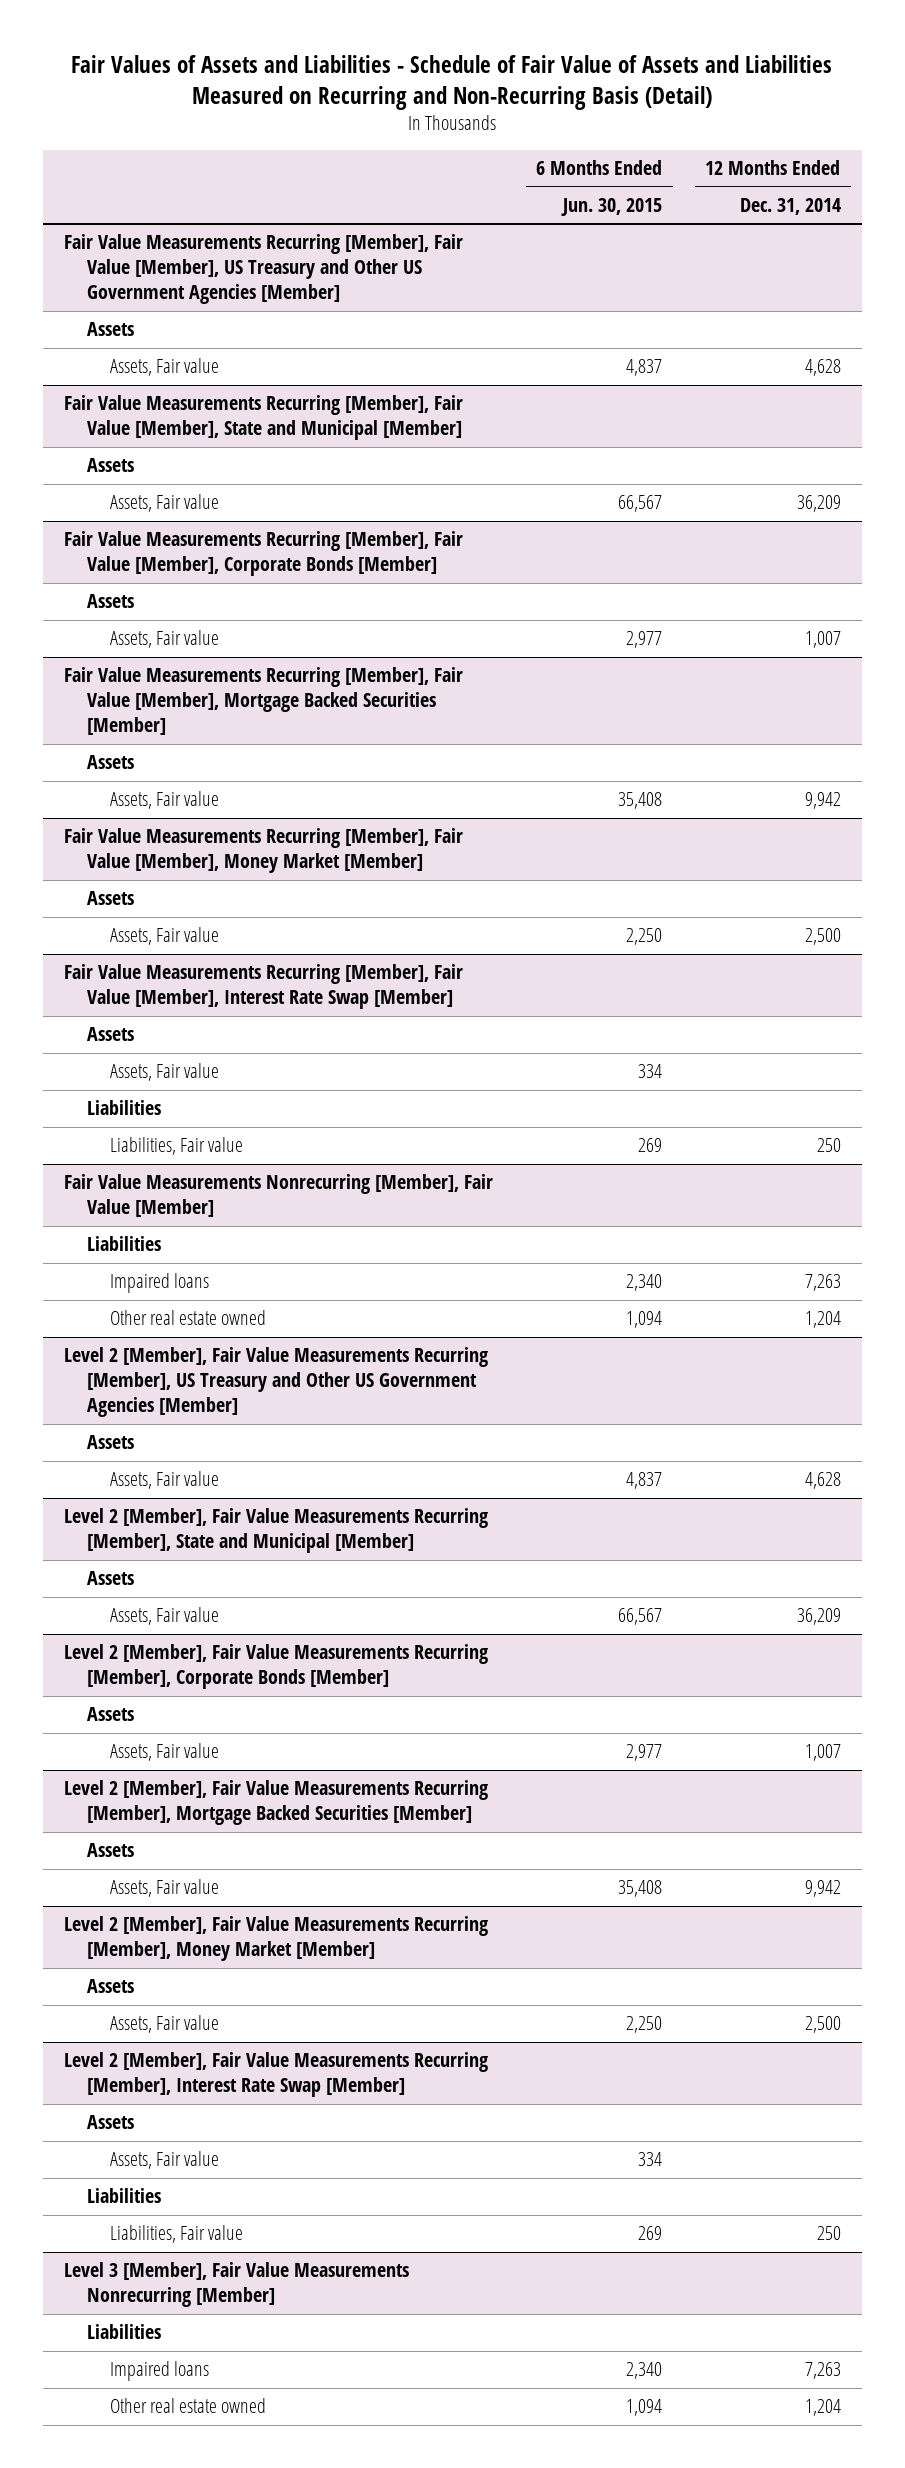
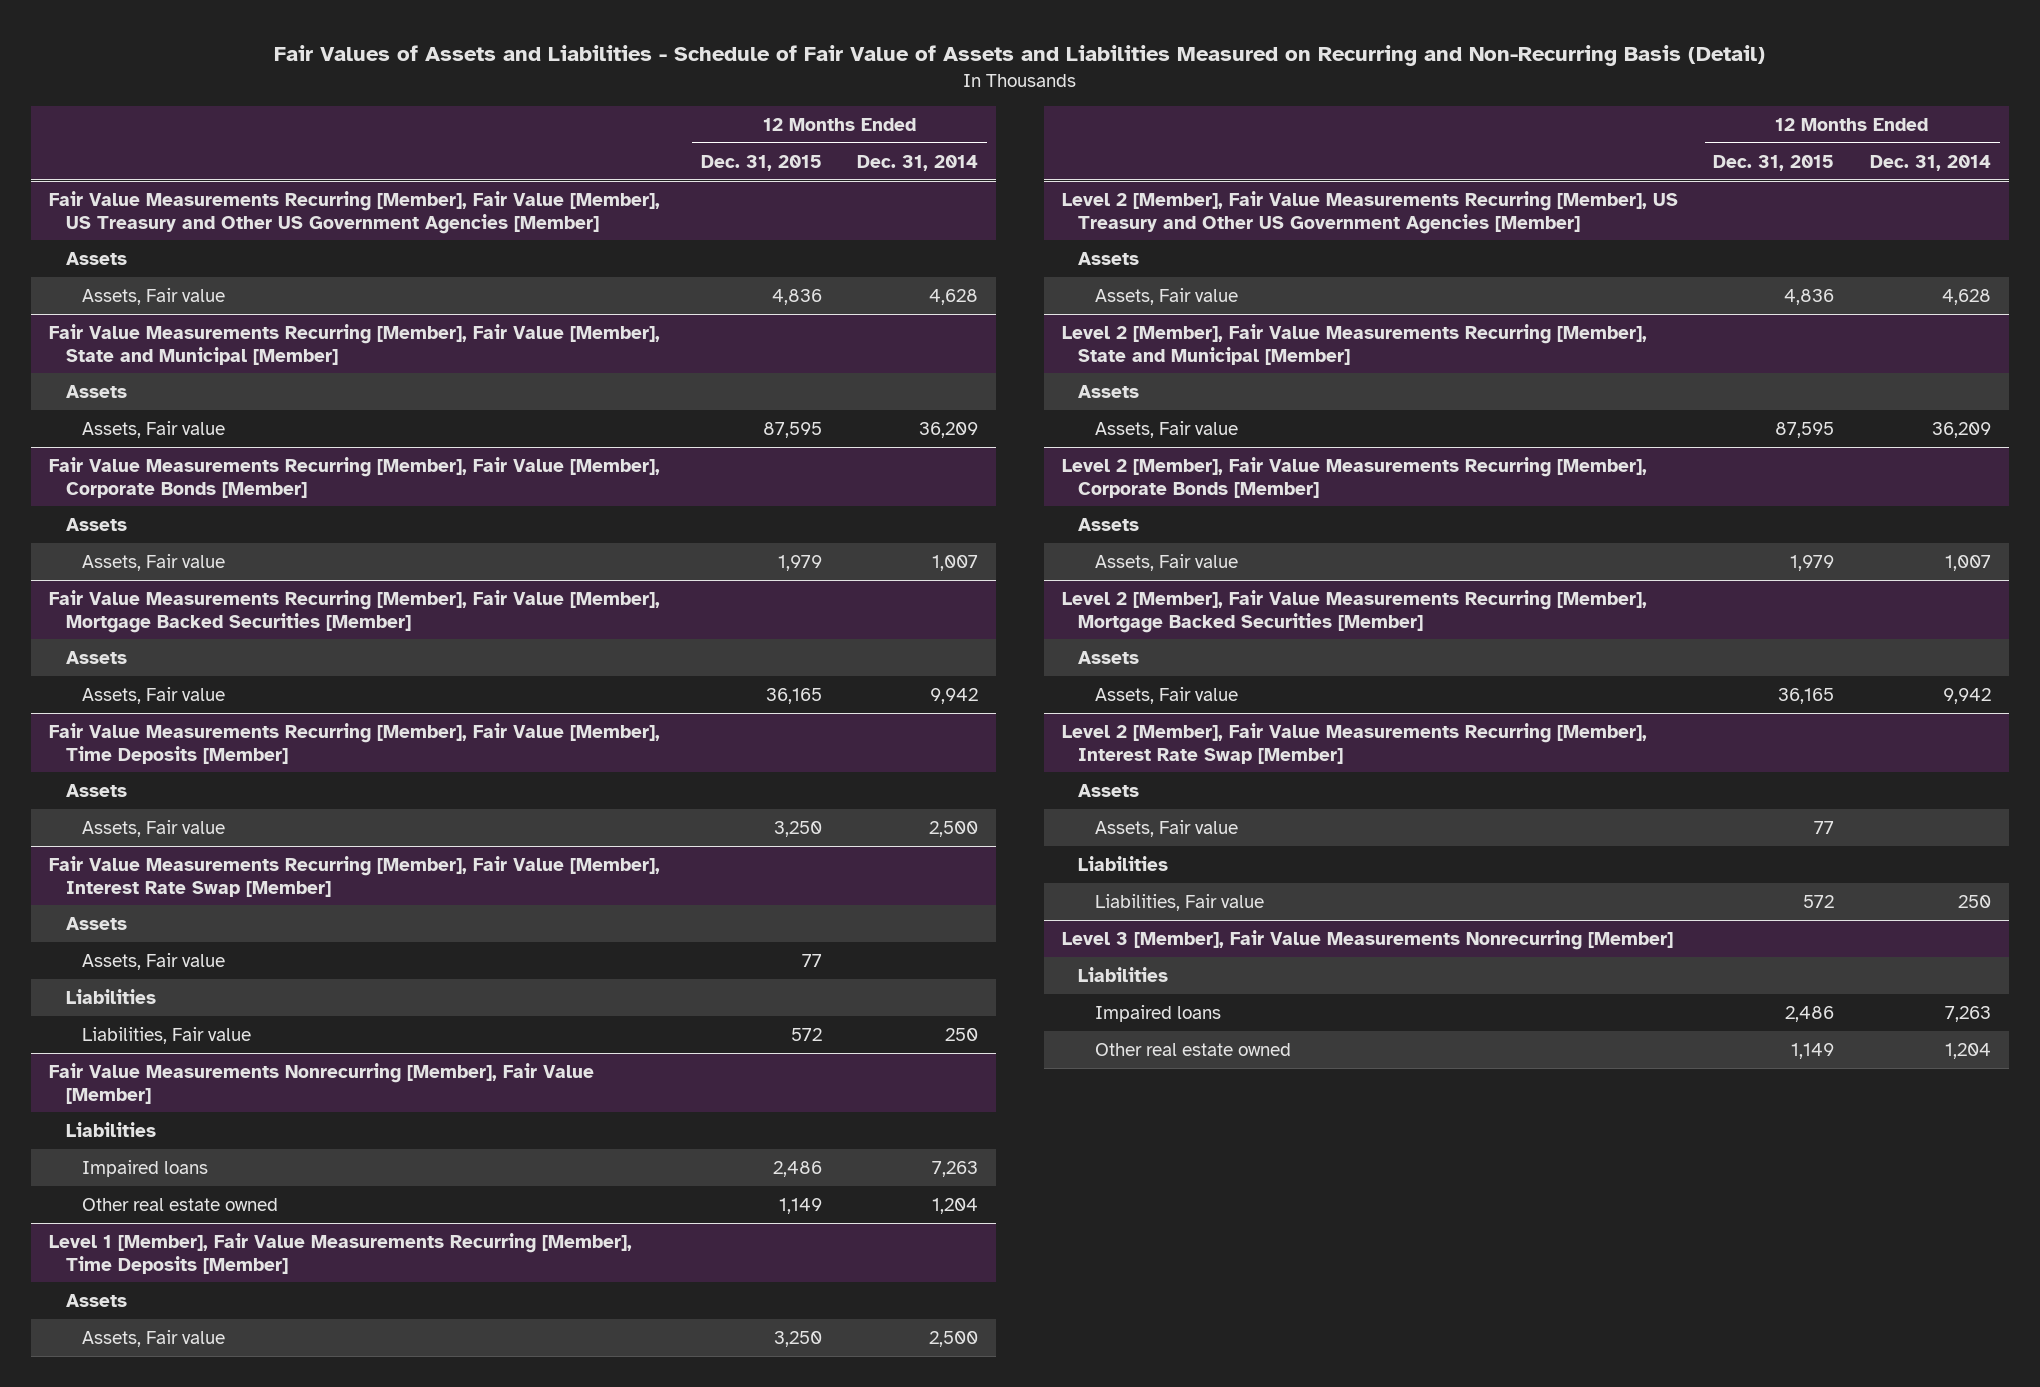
- | 6 Months Ended Jun. 30, 2015 | 12 Months Ended Dec. 31, 2014
+ | 12 Months Ended Dec. 31, 2015 | 12 Months Ended Dec. 31, 2014
- Fair Value Measurements Recurring [Member], Fair Value [Member], Money Market [Member]
+ Fair Value Measurements Recurring [Member], Fair Value [Member], Time Deposits [Member]
+ Level 1 [Member], Fair Value Measurements Recurring [Member], Time Deposits [Member]
+ Assets
+ Assets, Fair value | 3,250 | 2,500
- Level 2 [Member], Fair Value Measurements Recurring [Member], Money Market [Member]
- Assets
- Assets, Fair value | 2,250 | 2,500

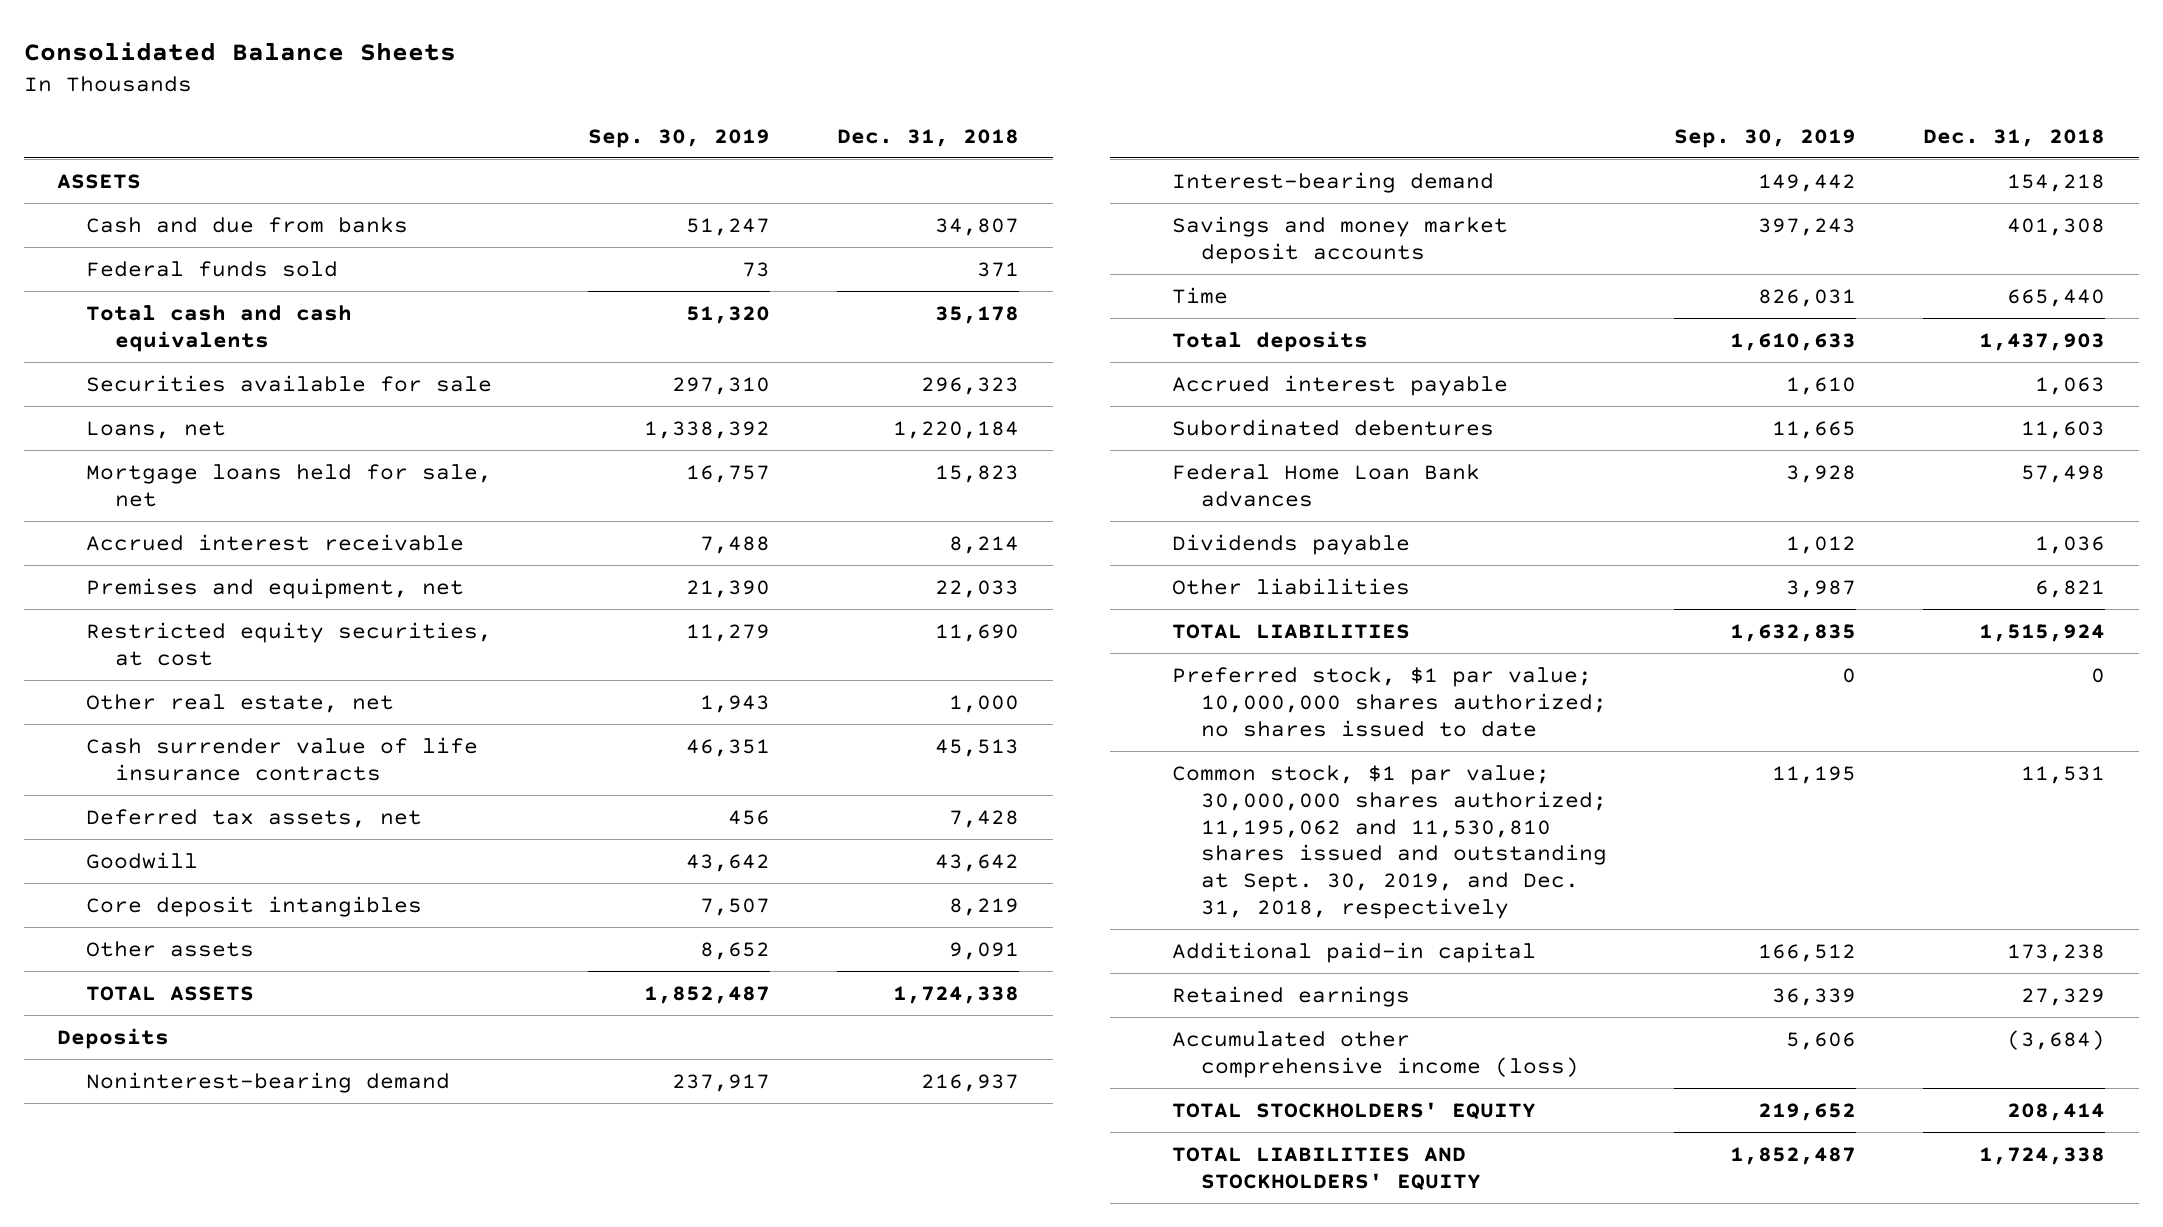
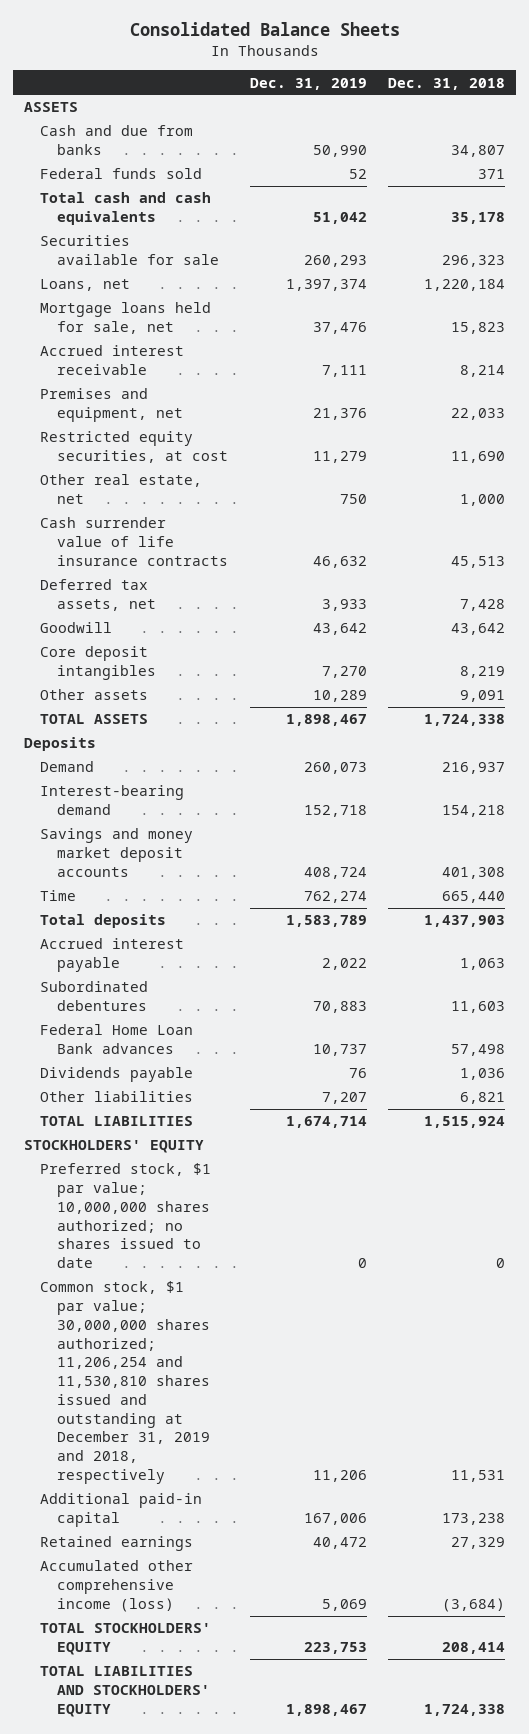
- | Sep. 30, 2019 | Dec. 31, 2018
+ | Dec. 31, 2019 | Dec. 31, 2018
- Noninterest-bearing demand | 237,917 | 216,937
+ Demand | 260,073 | 216,937
+ STOCKHOLDERS' EQUITY
- Common stock, $1 par value; 30,000,000 shares authorized; 11,195,062 and 11,530,810 shares issued and outstanding at Sept. 30, 2019, and Dec. 31, 2018, respectively | 11,195 | 11,531
+ Common stock, $1 par value; 30,000,000 shares authorized; 11,206,254 and 11,530,810 shares issued and outstanding at December 31, 2019 and 2018, respectively | 11,206 | 11,531

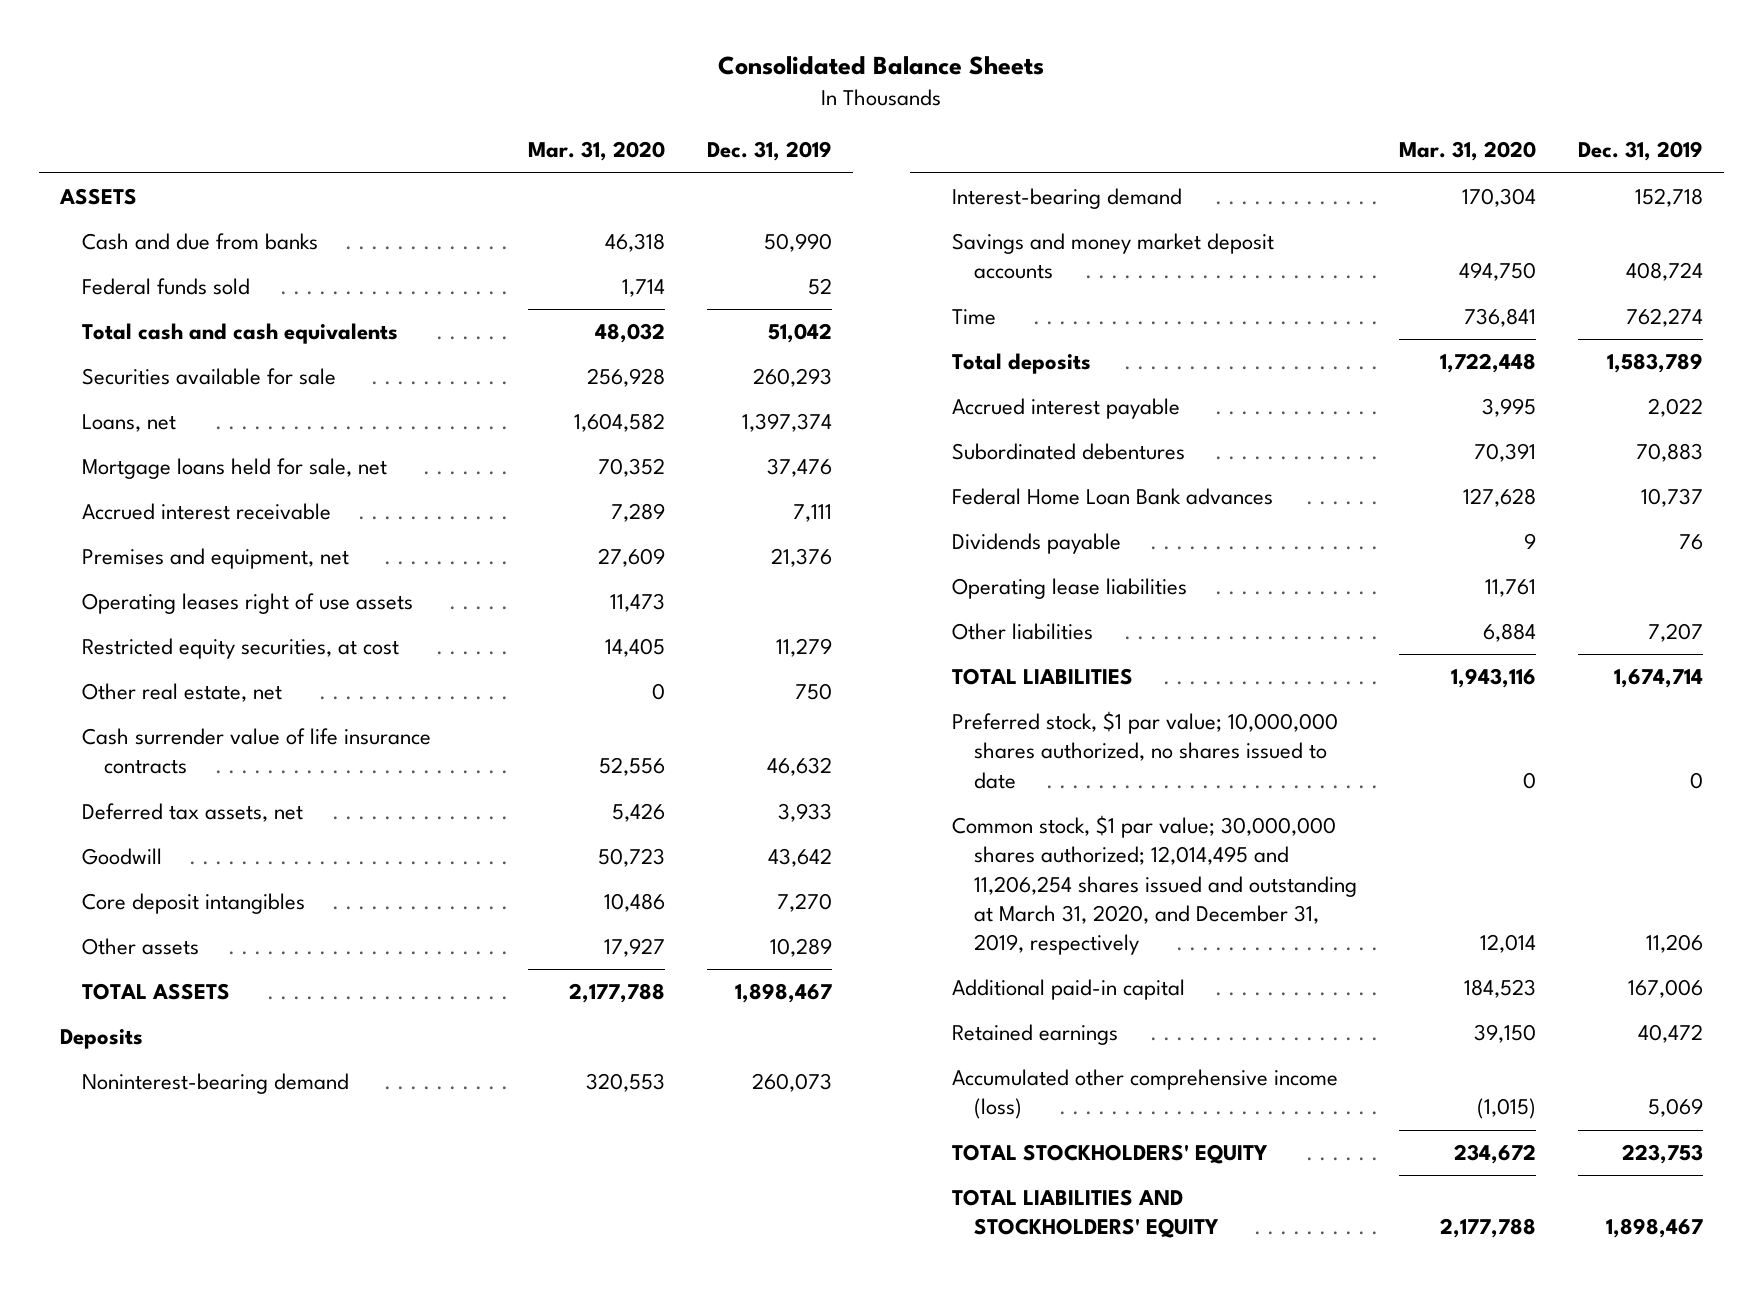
- | Dec. 31, 2019 | Dec. 31, 2018
+ | Mar. 31, 2020 | Dec. 31, 2019
+ Operating leases right of use assets | 11,473 |
- Demand | 260,073 | 216,937
+ Noninterest-bearing demand | 320,553 | 260,073
+ Operating lease liabilities | 11,761 |
- STOCKHOLDERS' EQUITY
- Preferred stock, $1 par value; 10,000,000 shares authorized; no shares issued to date | 0 | 0
- Common stock, $1 par value; 30,000,000 shares authorized; 11,206,254 and 11,530,810 shares issued and outstanding at December 31, 2019 and 2018, respectively | 11,206 | 11,531
+ Preferred stock, $1 par value; 10,000,000 shares authorized, no shares issued to date | 0 | 0
+ Common stock, $1 par value; 30,000,000 shares authorized; 12,014,495 and 11,206,254 shares issued and outstanding at March 31, 2020, and December 31, 2019, respectively | 12,014 | 11,206

